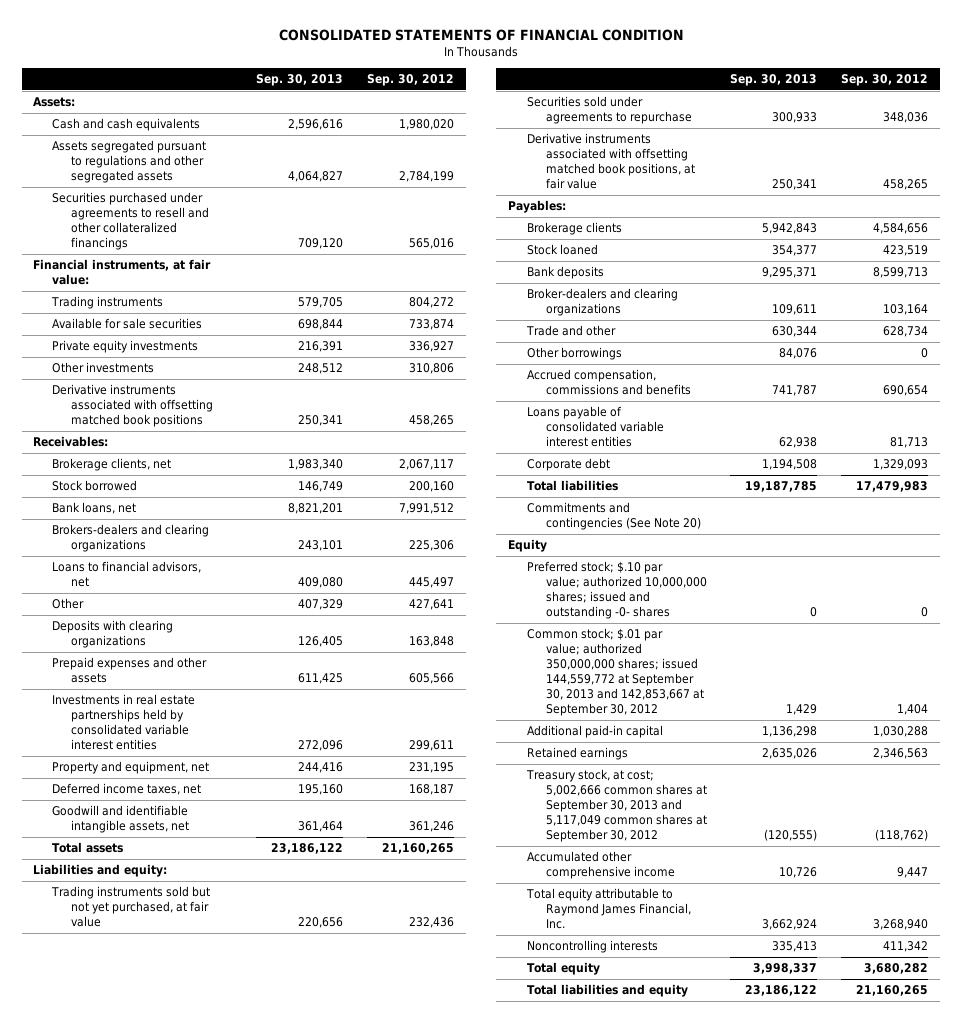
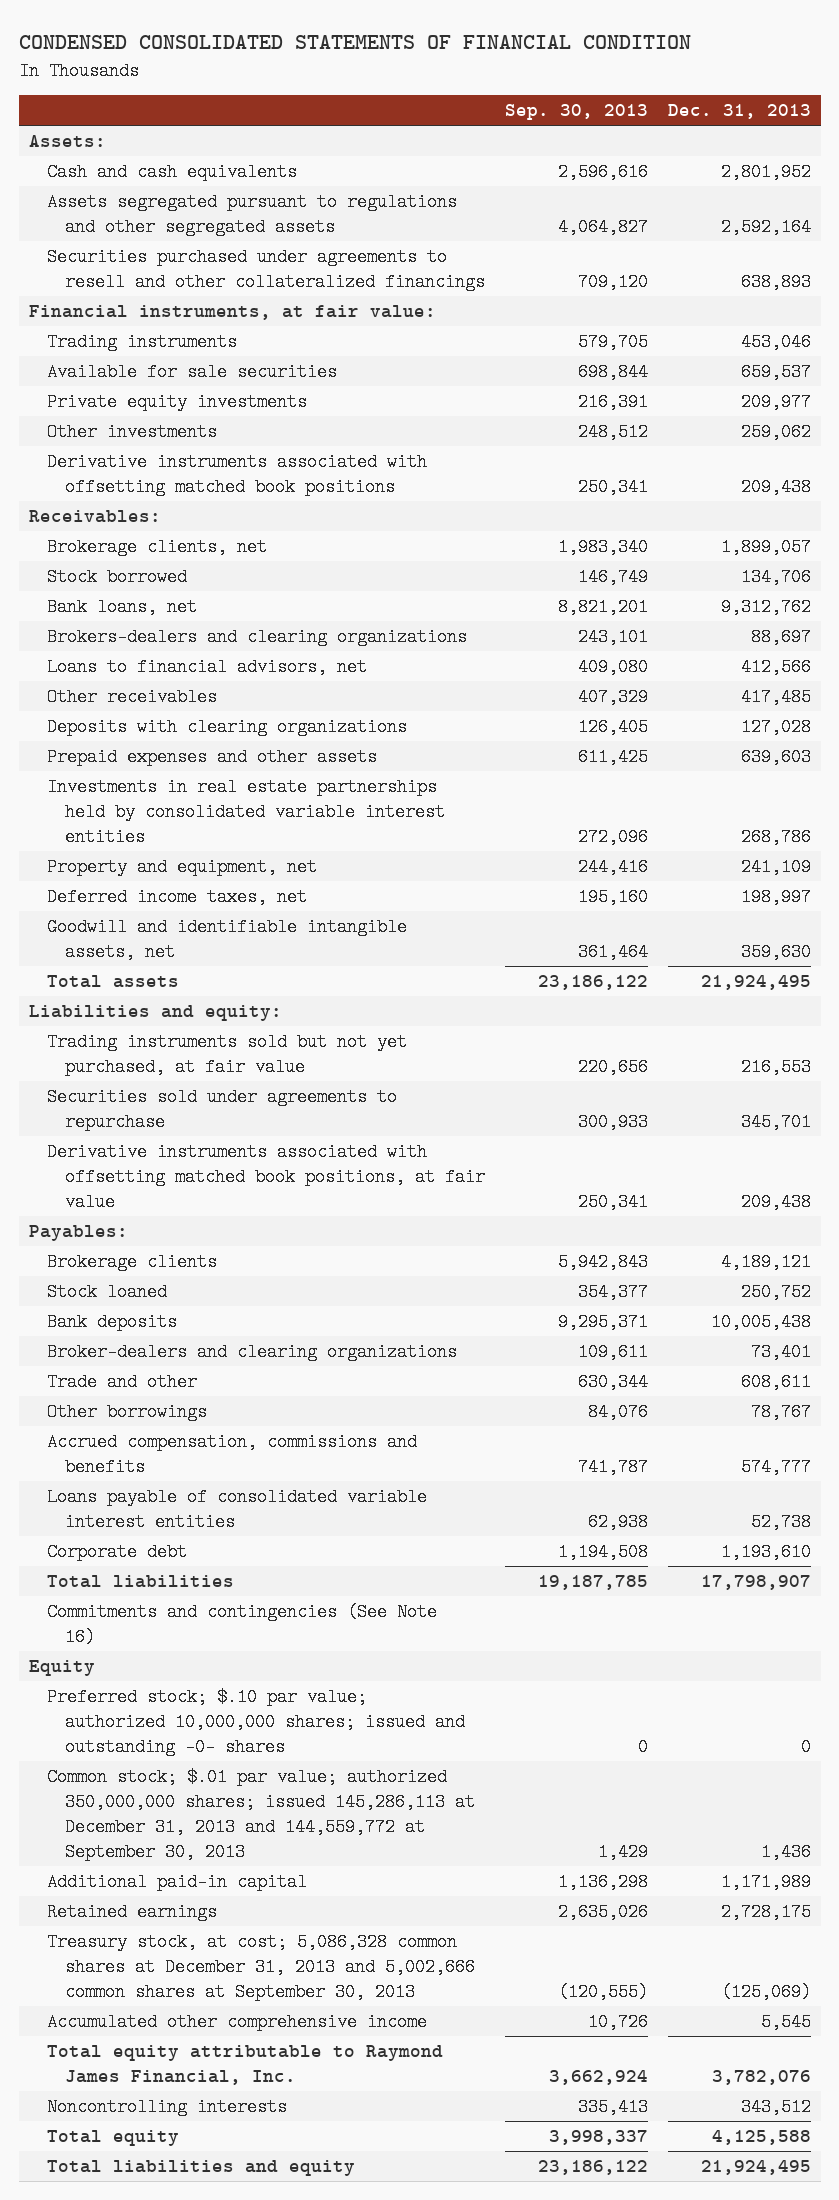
- CONSOLIDATED STATEMENTS OF FINANCIAL CONDITION
+ CONDENSED CONSOLIDATED STATEMENTS OF FINANCIAL CONDITION
- | Sep. 30, 2013 | Sep. 30, 2012
+ | Sep. 30, 2013 | Dec. 31, 2013
- Other | 407,329 | 427,641
+ Other receivables | 407,329 | 417,485
- Commitments and contingencies (See Note 20)
+ Commitments and contingencies (See Note 16)
- Common stock; $.01 par value; authorized 350,000,000 shares; issued 144,559,772 at September 30, 2013 and 142,853,667 at September 30, 2012 | 1,429 | 1,404
+ Common stock; $.01 par value; authorized 350,000,000 shares; issued 145,286,113 at December 31, 2013 and 144,559,772 at September 30, 2013 | 1,429 | 1,436
- Treasury stock, at cost; 5,002,666 common shares at September 30, 2013 and 5,117,049 common shares at September 30, 2012 | (120,555) | (118,762)
+ Treasury stock, at cost; 5,086,328 common shares at December 31, 2013 and 5,002,666 common shares at September 30, 2013 | (120,555) | (125,069)

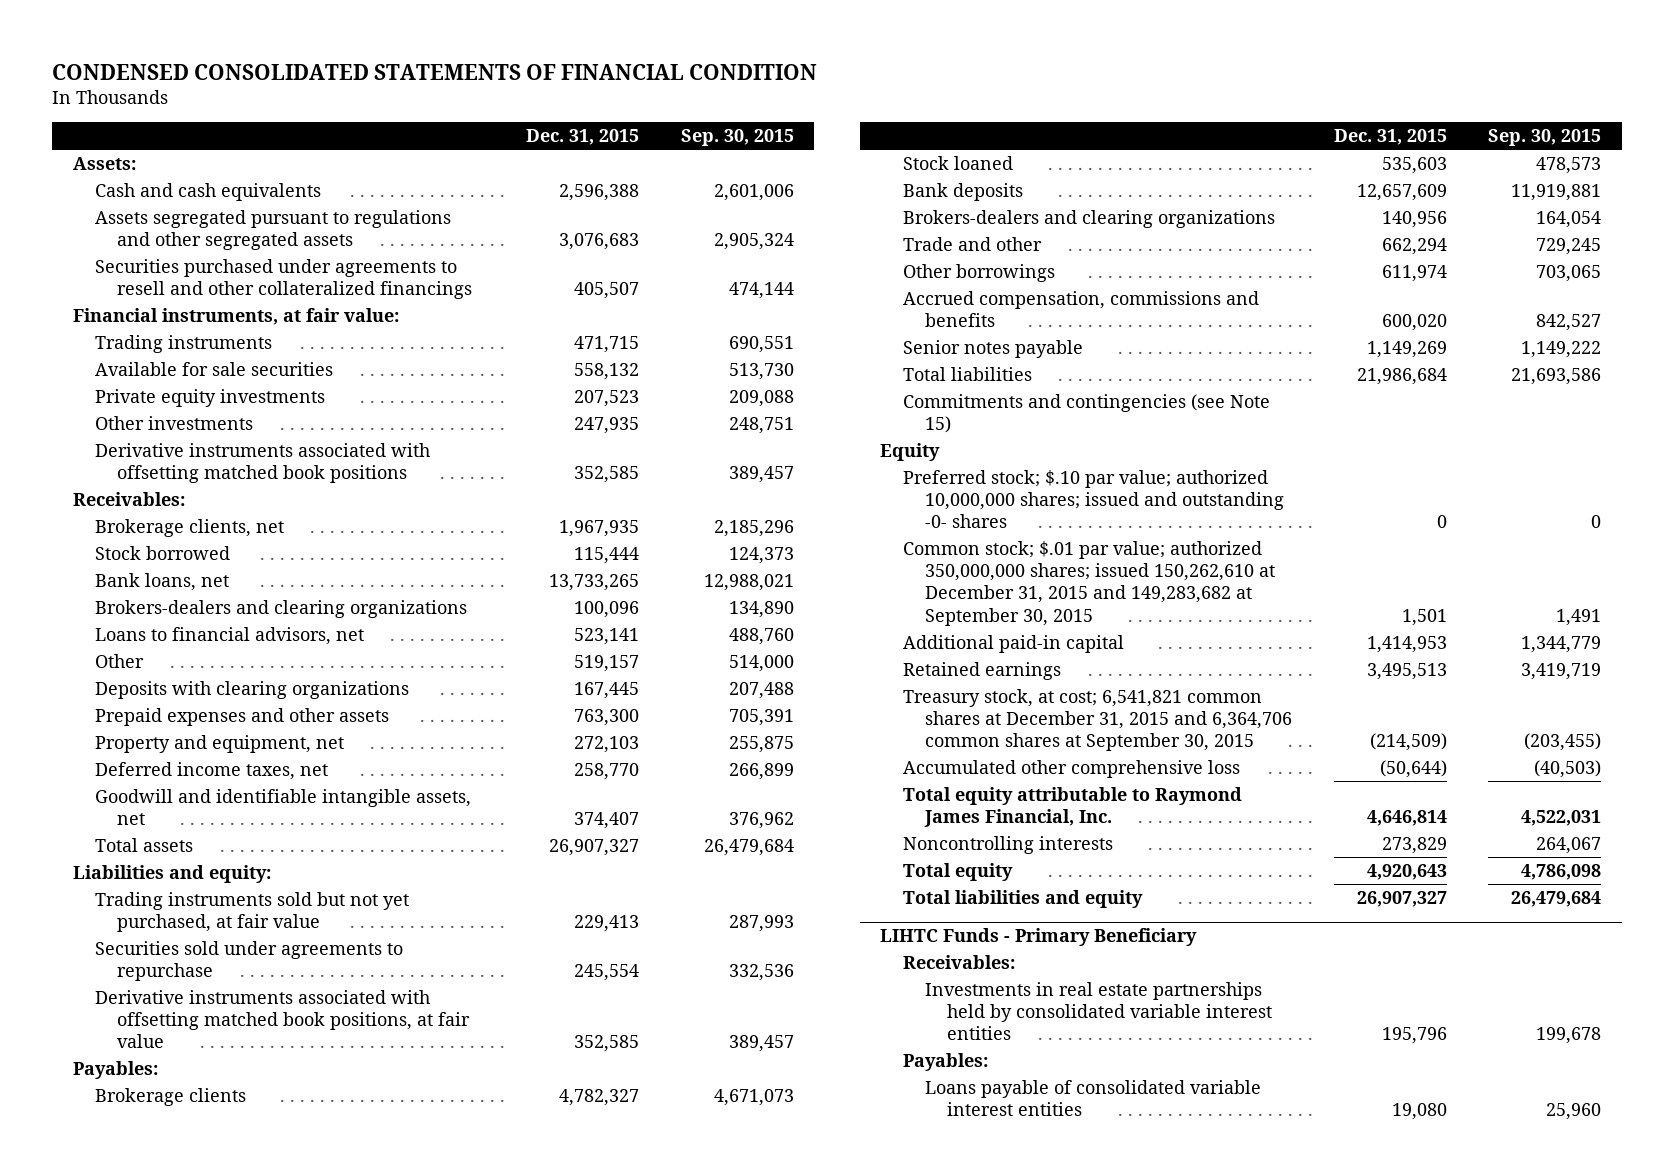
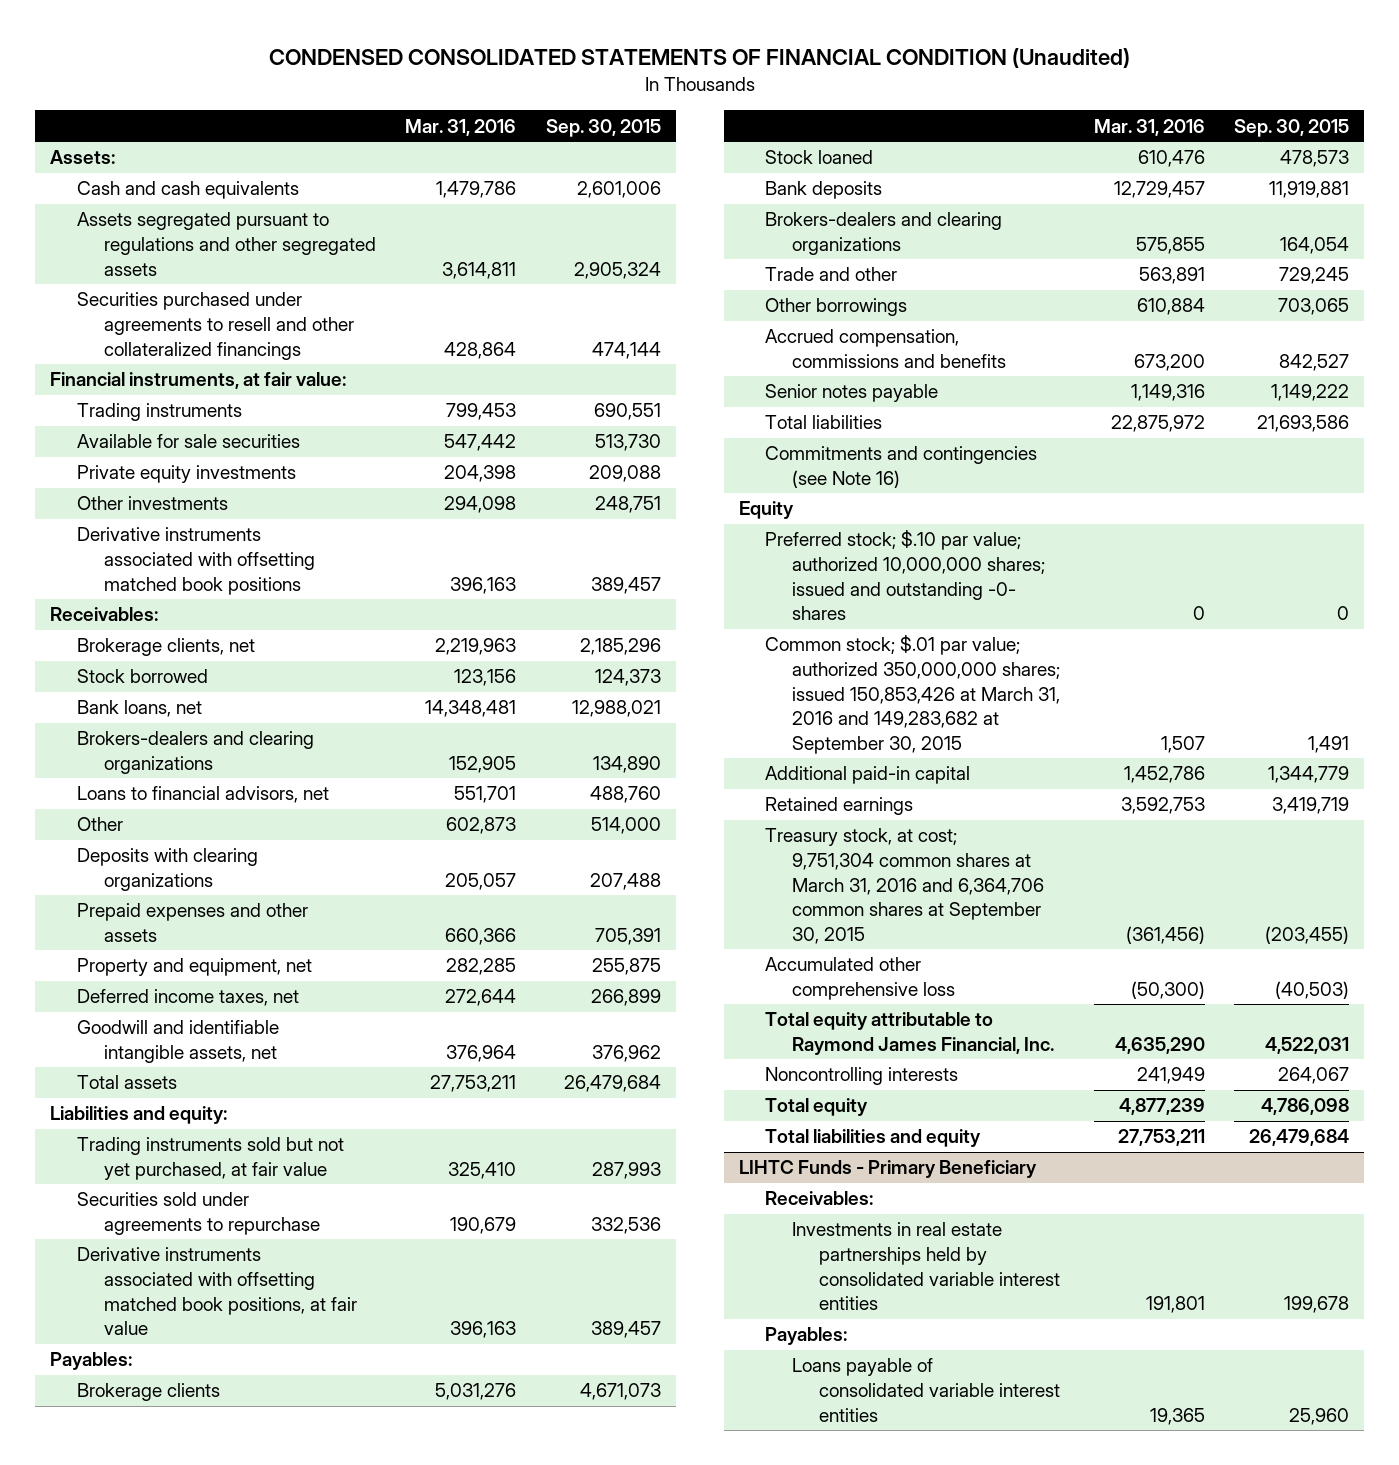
- CONDENSED CONSOLIDATED STATEMENTS OF FINANCIAL CONDITION
+ CONDENSED CONSOLIDATED STATEMENTS OF FINANCIAL CONDITION (Unaudited)
- | Dec. 31, 2015 | Sep. 30, 2015
+ | Mar. 31, 2016 | Sep. 30, 2015
- Commitments and contingencies (see Note 15)
+ Commitments and contingencies (see Note 16)
- Common stock; $.01 par value; authorized 350,000,000 shares; issued 150,262,610 at December 31, 2015 and 149,283,682 at September 30, 2015 | 1,501 | 1,491
+ Common stock; $.01 par value; authorized 350,000,000 shares; issued 150,853,426 at March 31, 2016 and 149,283,682 at September 30, 2015 | 1,507 | 1,491
- Treasury stock, at cost; 6,541,821 common shares at December 31, 2015 and 6,364,706 common shares at September 30, 2015 | (214,509) | (203,455)
+ Treasury stock, at cost; 9,751,304 common shares at March 31, 2016 and 6,364,706 common shares at September 30, 2015 | (361,456) | (203,455)

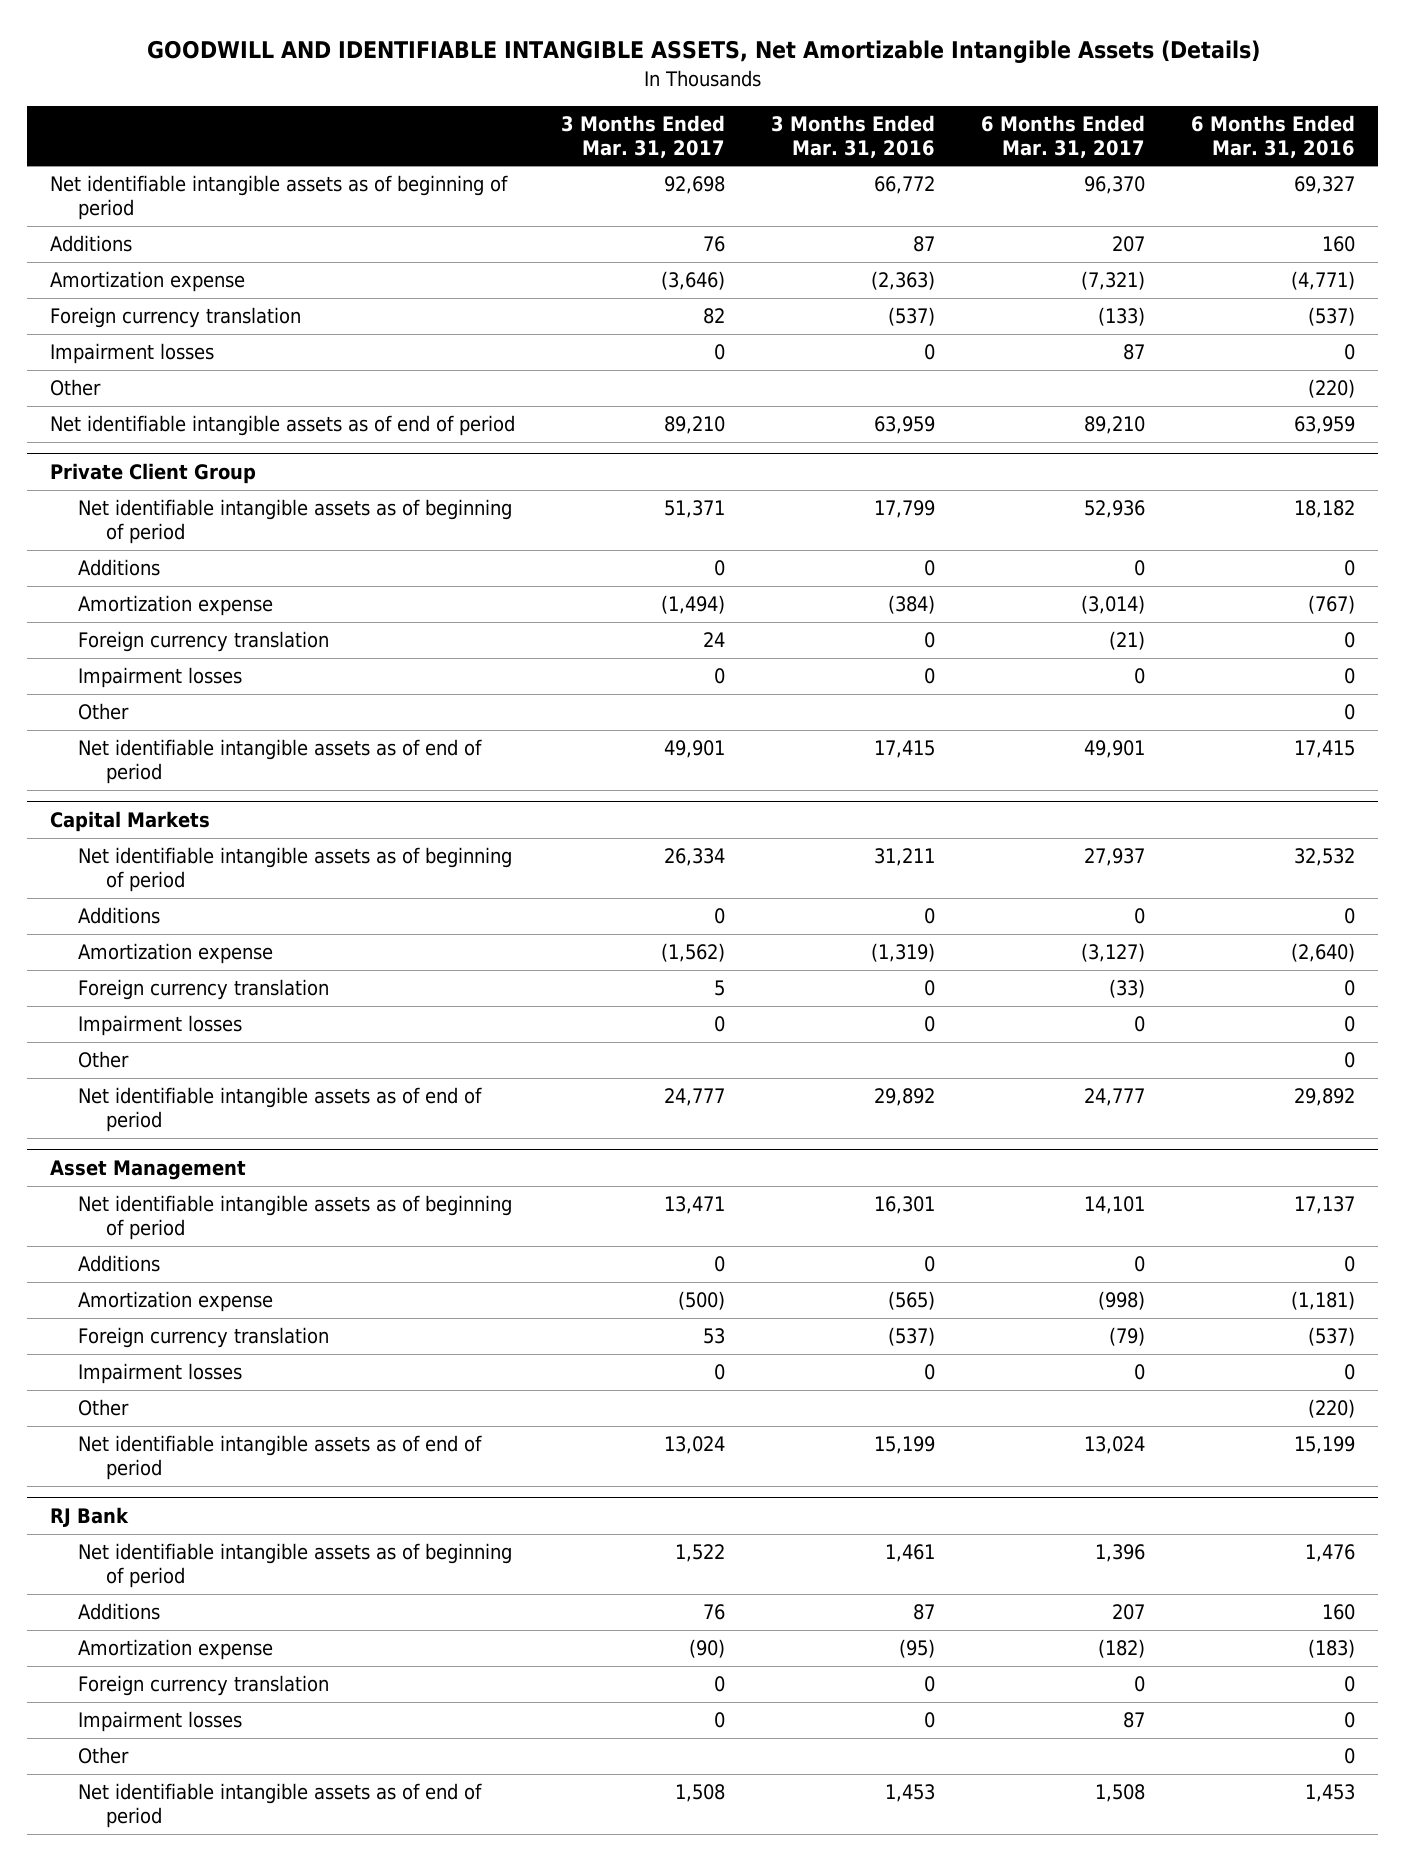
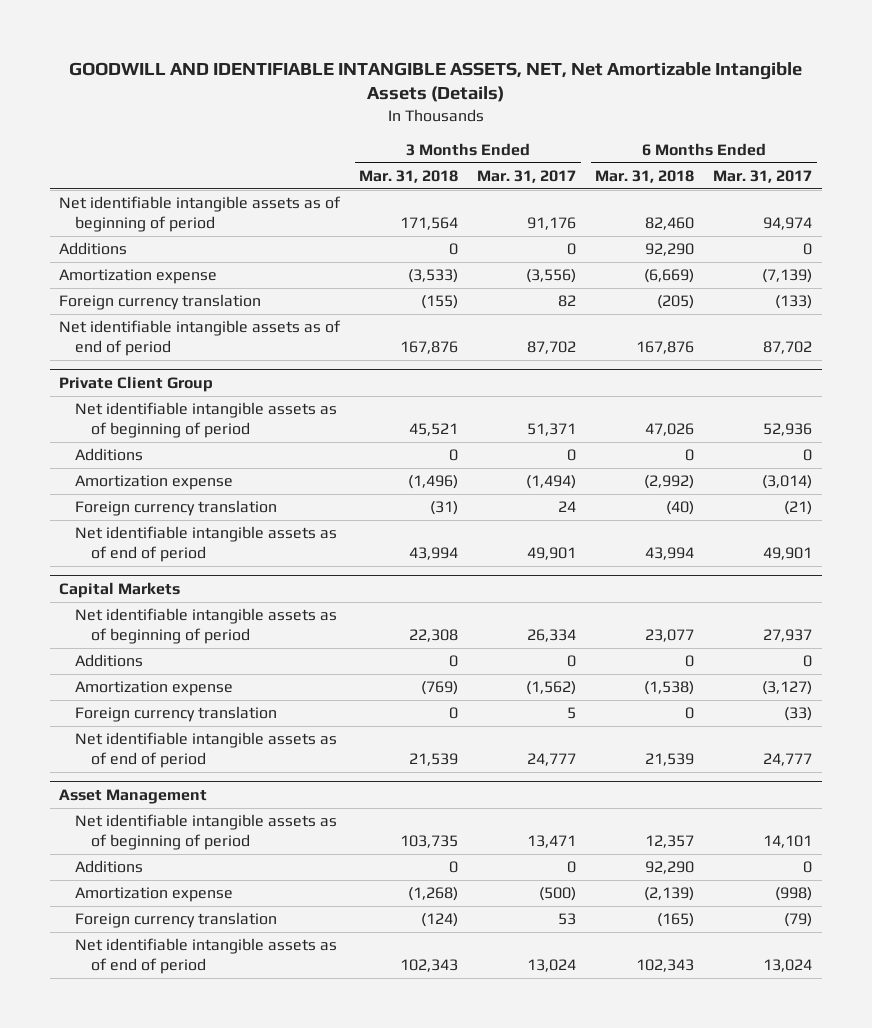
- GOODWILL AND IDENTIFIABLE INTANGIBLE ASSETS, Net Amortizable Intangible Assets (Details)
+ GOODWILL AND IDENTIFIABLE INTANGIBLE ASSETS, NET, Net Amortizable Intangible Assets (Details)
- | 3 Months Ended Mar. 31, 2017 | 3 Months Ended Mar. 31, 2016 | 6 Months Ended Mar. 31, 2017 | 6 Months Ended Mar. 31, 2016
+ | 3 Months Ended Mar. 31, 2018 | 3 Months Ended Mar. 31, 2017 | 6 Months Ended Mar. 31, 2018 | 6 Months Ended Mar. 31, 2017
- Net identifiable intangible assets as of beginning of period | 92,698 | 66,772 | 96,370 | 69,327
- Additions | 76 | 87 | 207 | 160
- Amortization expense | (3,646) | (2,363) | (7,321) | (4,771)
+ Net identifiable intangible assets as of beginning of period | 171,564 | 91,176 | 82,460 | 94,974
+ Additions | 0 | 0 | 92,290 | 0
+ Amortization expense | (3,533) | (3,556) | (6,669) | (7,139)
- Impairment losses | 0 | 0 | 87 | 0
- Other | | | | (220)
- Net identifiable intangible assets as of end of period | 89,210 | 63,959 | 89,210 | 63,959
+ Net identifiable intangible assets as of end of period | 167,876 | 87,702 | 167,876 | 87,702
@ Private Client Group
- Impairment losses | 0 | 0 | 0 | 0
- Other | | | | 0
@ Capital Markets
- Impairment losses | 0 | 0 | 0 | 0
- Other | | | | 0
@ Asset Management
- Impairment losses | 0 | 0 | 0 | 0
- Other | | | | (220)
- RJ Bank
- Net identifiable intangible assets as of beginning of period | 1,522 | 1,461 | 1,396 | 1,476
- Additions | 76 | 87 | 207 | 160
- Amortization expense | (90) | (95) | (182) | (183)
- Foreign currency translation | 0 | 0 | 0 | 0
- Impairment losses | 0 | 0 | 87 | 0
- Other | | | | 0
- Net identifiable intangible assets as of end of period | 1,508 | 1,453 | 1,508 | 1,453

